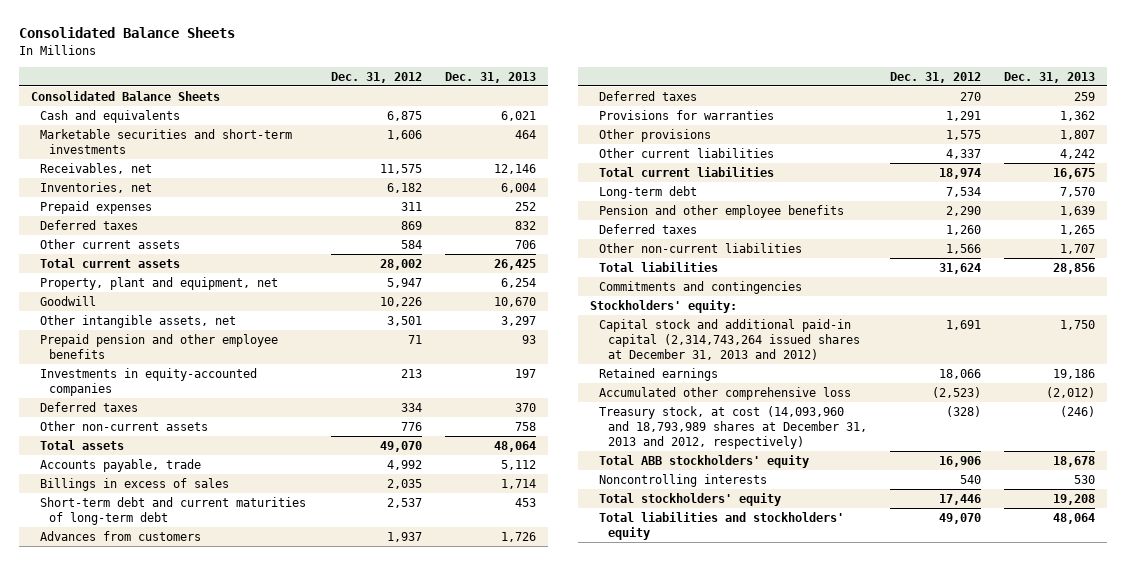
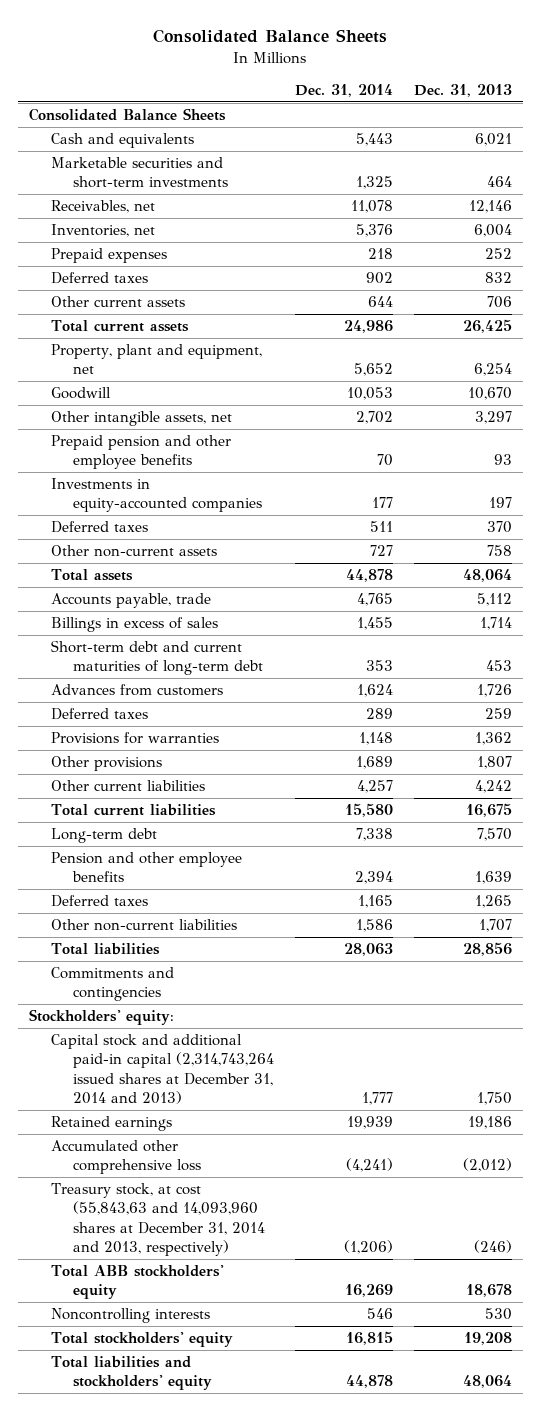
- | Dec. 31, 2012 | Dec. 31, 2013
+ | Dec. 31, 2014 | Dec. 31, 2013
- Capital stock and additional paid-in capital (2,314,743,264 issued shares at December 31, 2013 and 2012) | 1,691 | 1,750
+ Capital stock and additional paid-in capital (2,314,743,264 issued shares at December 31, 2014 and 2013) | 1,777 | 1,750
- Treasury stock, at cost (14,093,960 and 18,793,989 shares at December 31, 2013 and 2012, respectively) | (328) | (246)
+ Treasury stock, at cost (55,843,63 and 14,093,960 shares at December 31, 2014 and 2013, respectively) | (1,206) | (246)

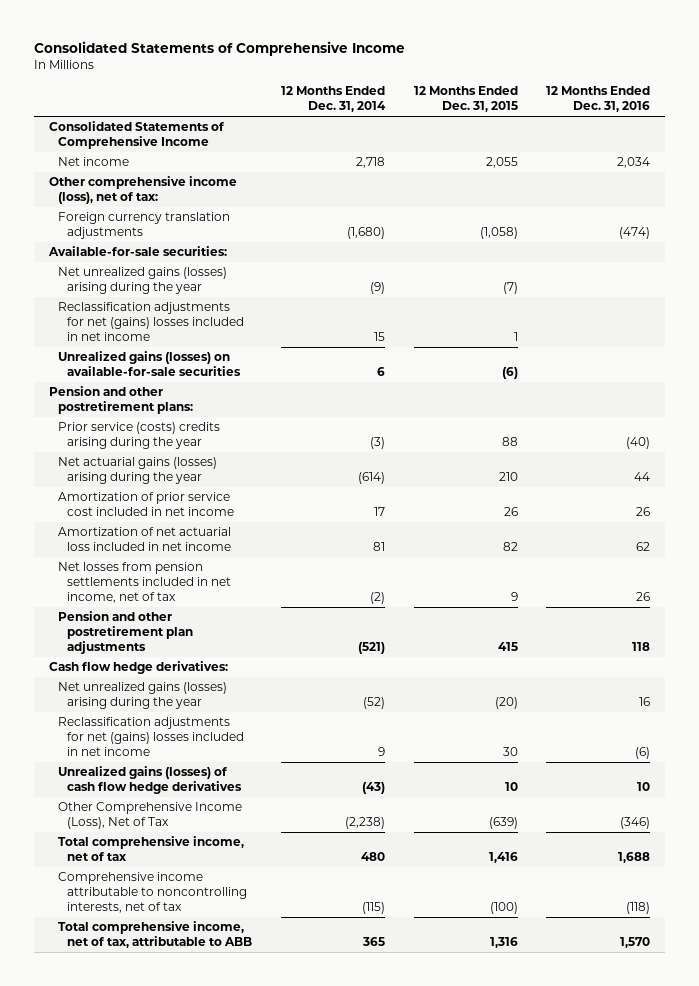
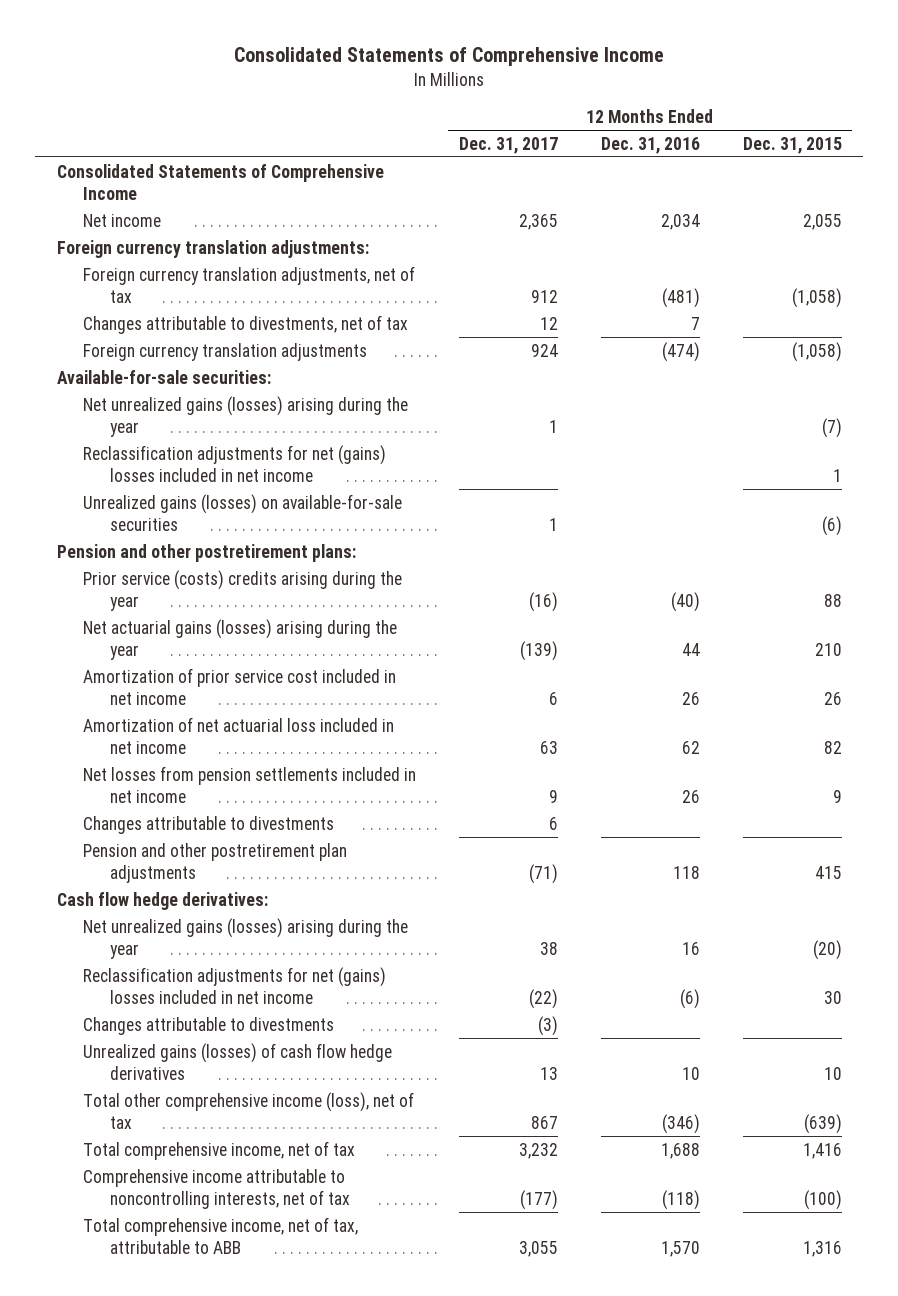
- | 12 Months Ended Dec. 31, 2014 | 12 Months Ended Dec. 31, 2015 | 12 Months Ended Dec. 31, 2016
+ | 12 Months Ended Dec. 31, 2017 | 12 Months Ended Dec. 31, 2016 | 12 Months Ended Dec. 31, 2015
- Other comprehensive income (loss), net of tax:
+ Foreign currency translation adjustments:
+ Foreign currency translation adjustments, net of tax | 912 | (481) | (1,058)
+ Changes attributable to divestments, net of tax | 12 | 7 |
- Net losses from pension settlements included in net income, net of tax | (2) | 9 | 26
+ Net losses from pension settlements included in net income | 9 | 26 | 9
+ Changes attributable to divestments | 6 | |
+ Changes attributable to divestments | (3) | |
- Other Comprehensive Income (Loss), Net of Tax | (2,238) | (639) | (346)
+ Total other comprehensive income (loss), net of tax | 867 | (346) | (639)

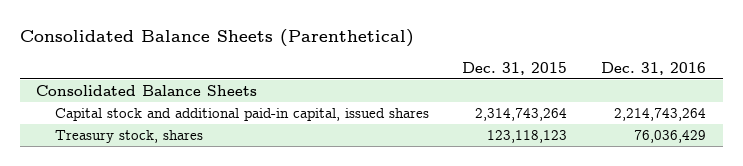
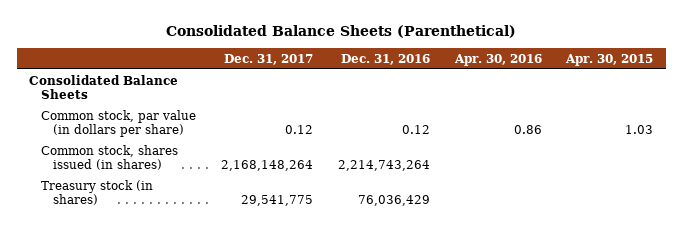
- | Dec. 31, 2015 | Dec. 31, 2016
+ | Dec. 31, 2017 | Dec. 31, 2016 | Apr. 30, 2016 | Apr. 30, 2015
- Capital stock and additional paid-in capital, issued shares | 2,314,743,264 | 2,214,743,264
- Treasury stock, shares | 123,118,123 | 76,036,429
+ Common stock, par value (in dollars per share) | 0.12 | 0.12 | 0.86 | 1.03
+ Common stock, shares issued (in shares) | 2,168,148,264 | 2,214,743,264 | |
+ Treasury stock (in shares) | 29,541,775 | 76,036,429 | |

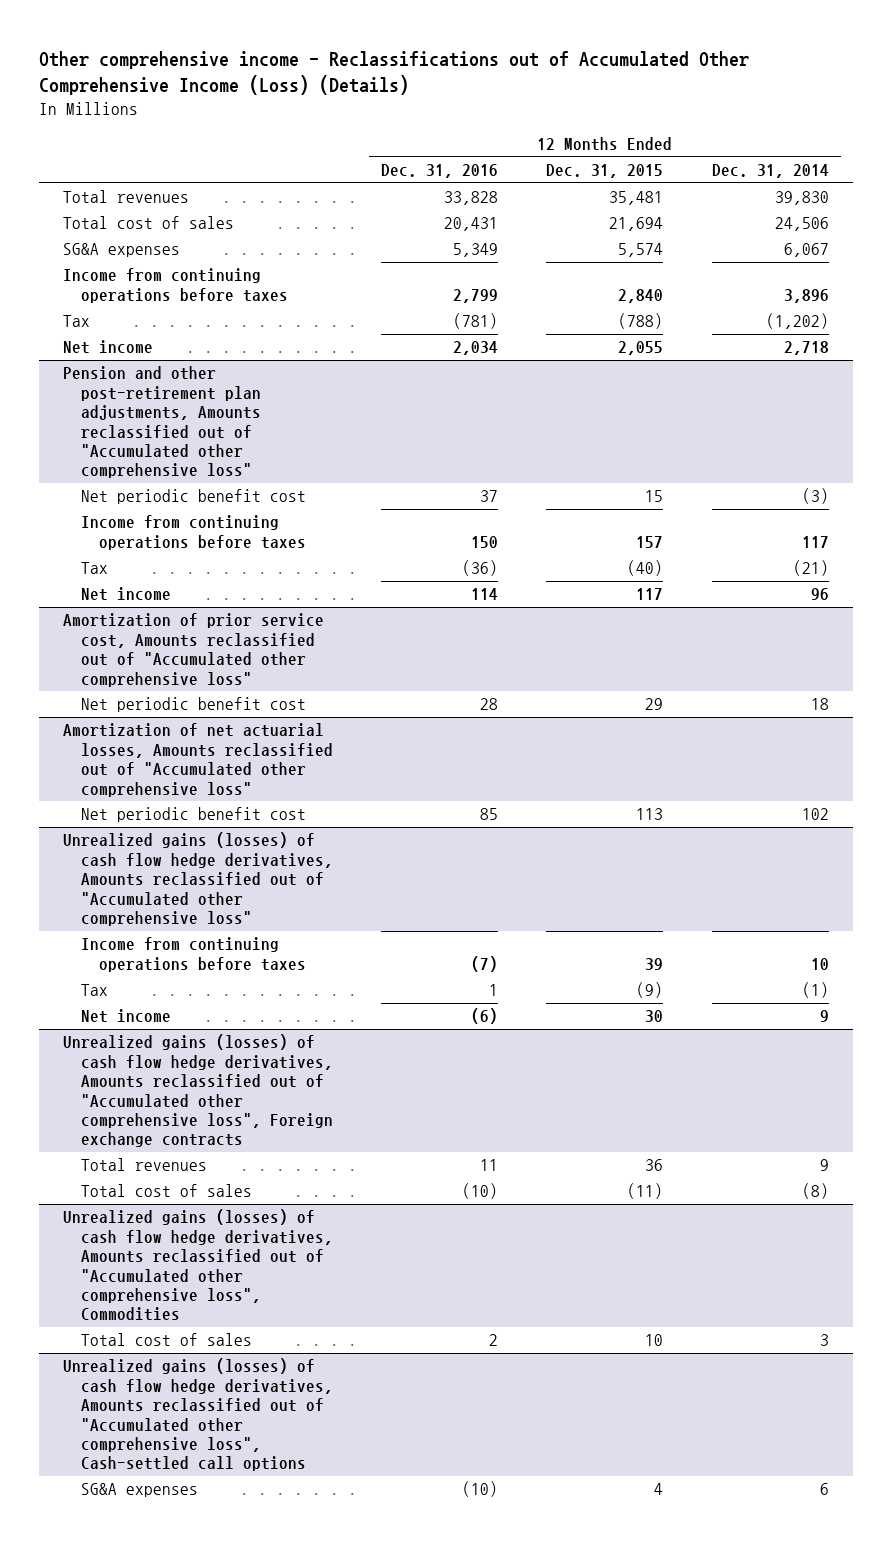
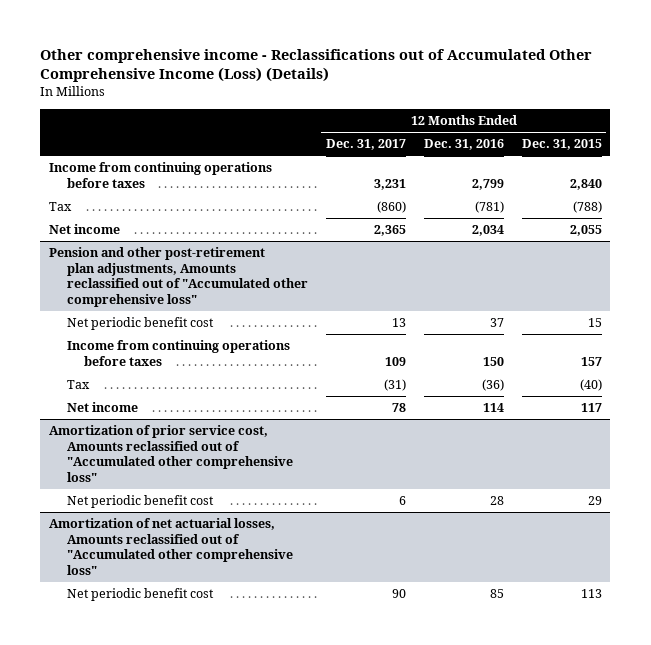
- | 12 Months Ended Dec. 31, 2016 | 12 Months Ended Dec. 31, 2015 | 12 Months Ended Dec. 31, 2014
+ | 12 Months Ended Dec. 31, 2017 | 12 Months Ended Dec. 31, 2016 | 12 Months Ended Dec. 31, 2015
- Total revenues | 33,828 | 35,481 | 39,830
- Total cost of sales | 20,431 | 21,694 | 24,506
- SG&A expenses | 5,349 | 5,574 | 6,067
- Unrealized gains (losses) of cash flow hedge derivatives, Amounts reclassified out of "Accumulated other comprehensive loss"
- Income from continuing operations before taxes | (7) | 39 | 10
- Tax | 1 | (9) | (1)
- Net income | (6) | 30 | 9
- Unrealized gains (losses) of cash flow hedge derivatives, Amounts reclassified out of "Accumulated other comprehensive loss", Foreign exchange contracts
- Total revenues | 11 | 36 | 9
- Total cost of sales | (10) | (11) | (8)
- Unrealized gains (losses) of cash flow hedge derivatives, Amounts reclassified out of "Accumulated other comprehensive loss", Commodities
- Total cost of sales | 2 | 10 | 3
- Unrealized gains (losses) of cash flow hedge derivatives, Amounts reclassified out of "Accumulated other comprehensive loss", Cash-settled call options
- SG&A expenses | (10) | 4 | 6

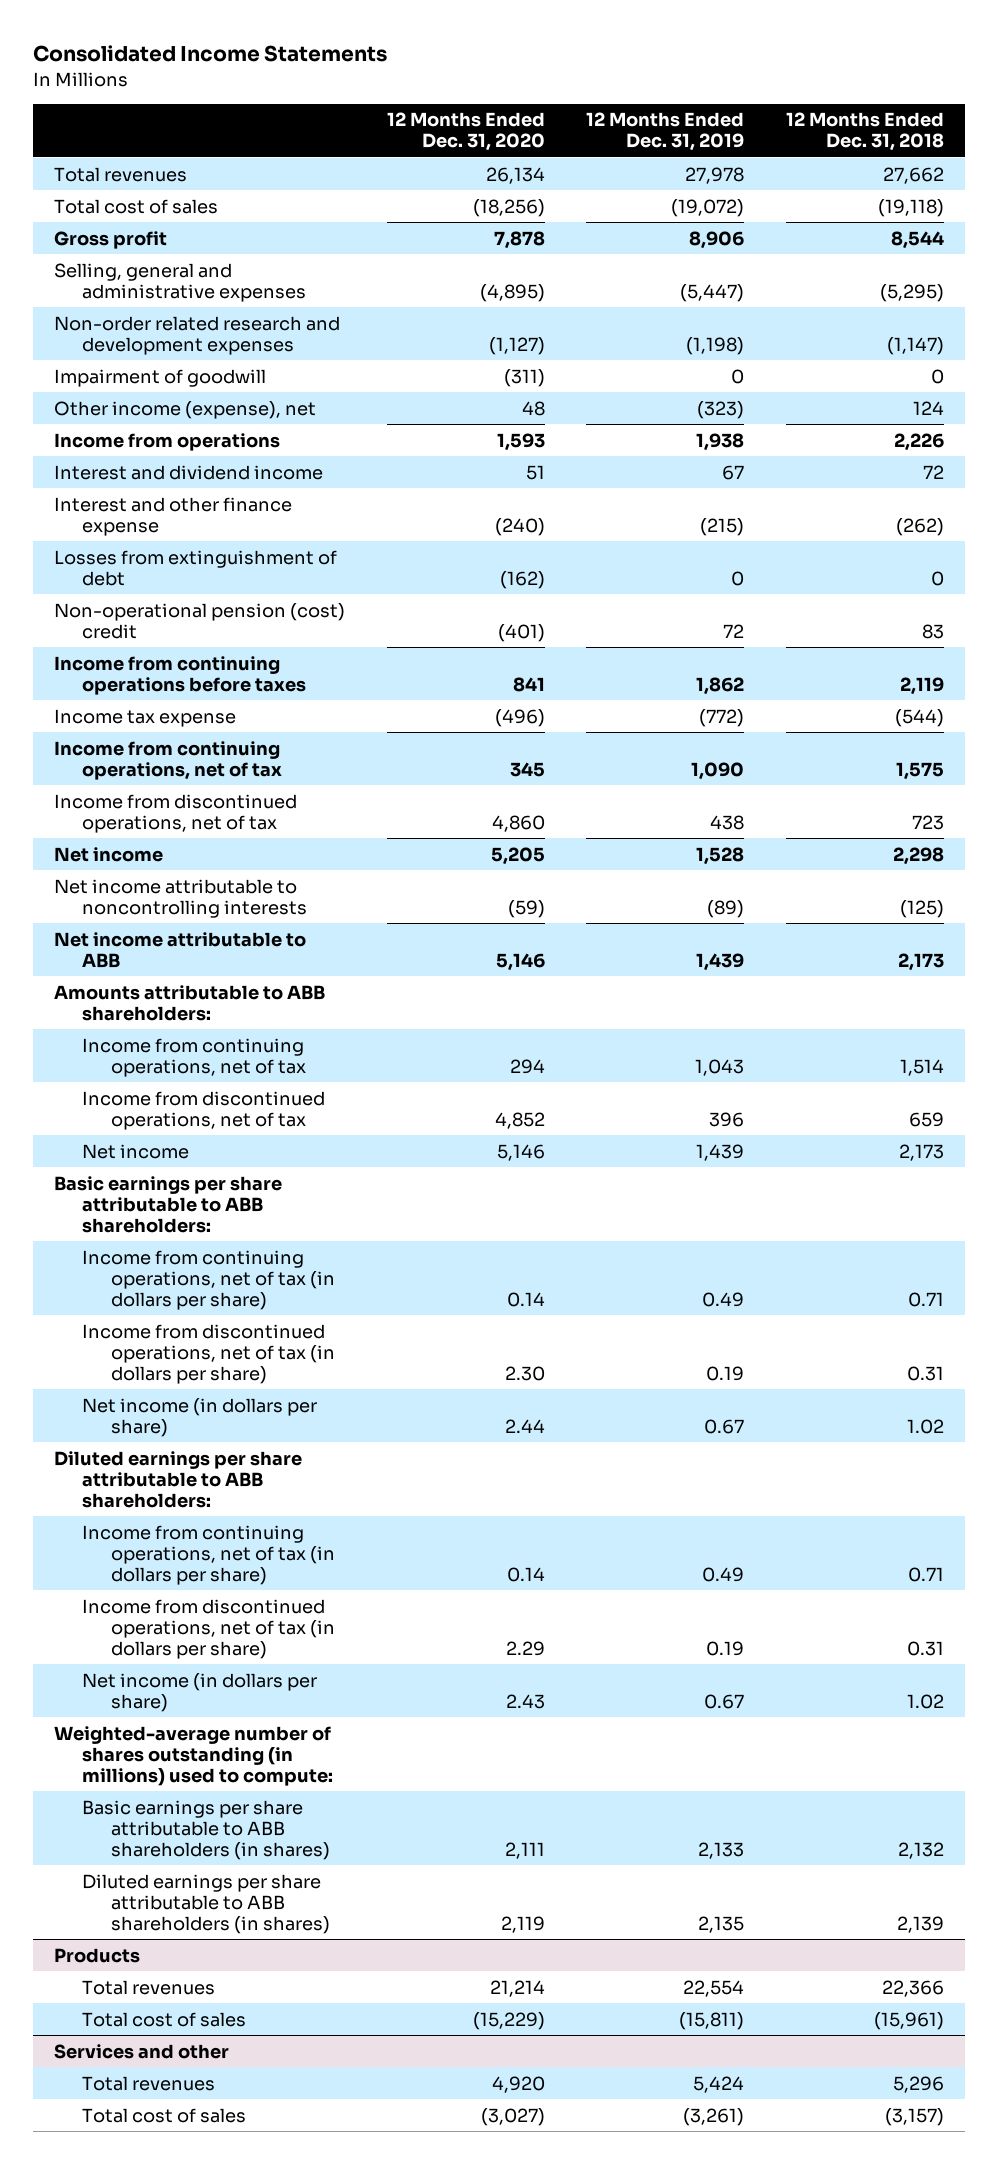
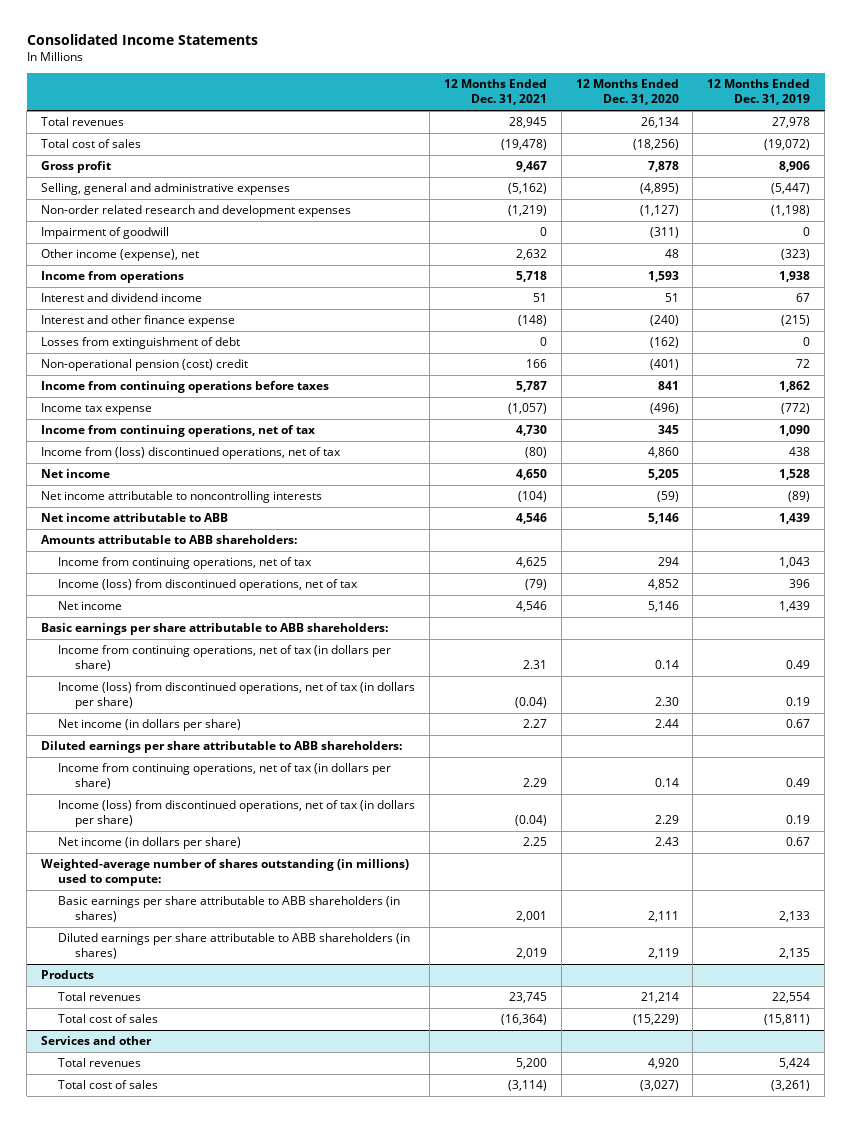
- | 12 Months Ended Dec. 31, 2020 | 12 Months Ended Dec. 31, 2019 | 12 Months Ended Dec. 31, 2018
+ | 12 Months Ended Dec. 31, 2021 | 12 Months Ended Dec. 31, 2020 | 12 Months Ended Dec. 31, 2019
- Income from discontinued operations, net of tax | 4,860 | 438 | 723
+ Income from (loss) discontinued operations, net of tax | (80) | 4,860 | 438
- Income from discontinued operations, net of tax | 4,852 | 396 | 659
+ Income (loss) from discontinued operations, net of tax | (79) | 4,852 | 396
- Income from discontinued operations, net of tax (in dollars per share) | 2.30 | 0.19 | 0.31
+ Income (loss) from discontinued operations, net of tax (in dollars per share) | (0.04) | 2.30 | 0.19
- Income from discontinued operations, net of tax (in dollars per share) | 2.29 | 0.19 | 0.31
+ Income (loss) from discontinued operations, net of tax (in dollars per share) | (0.04) | 2.29 | 0.19

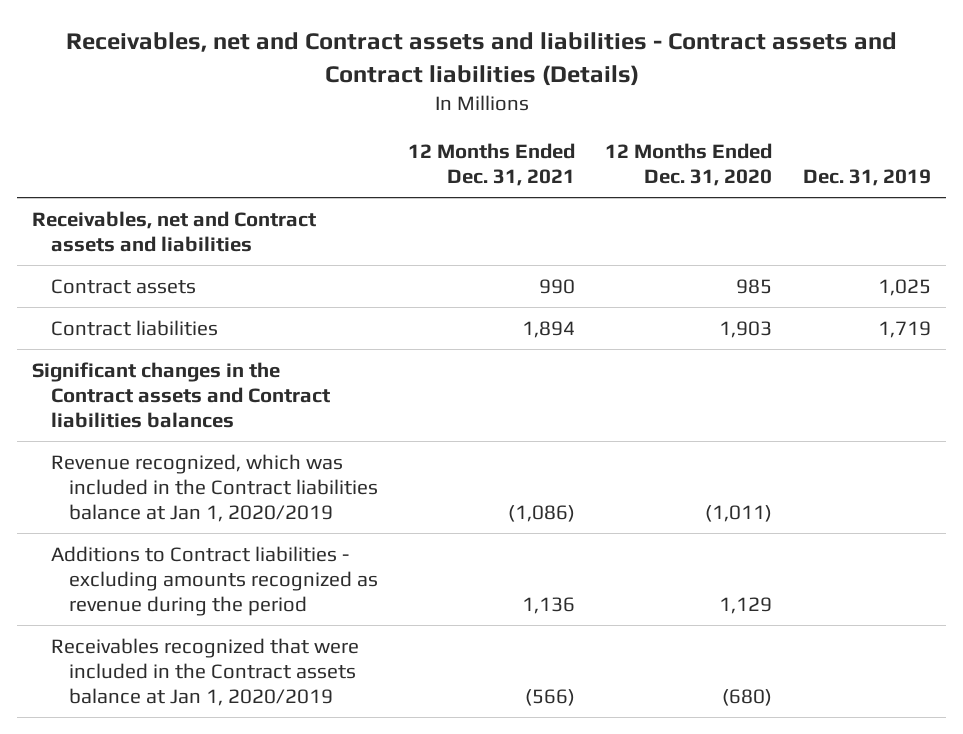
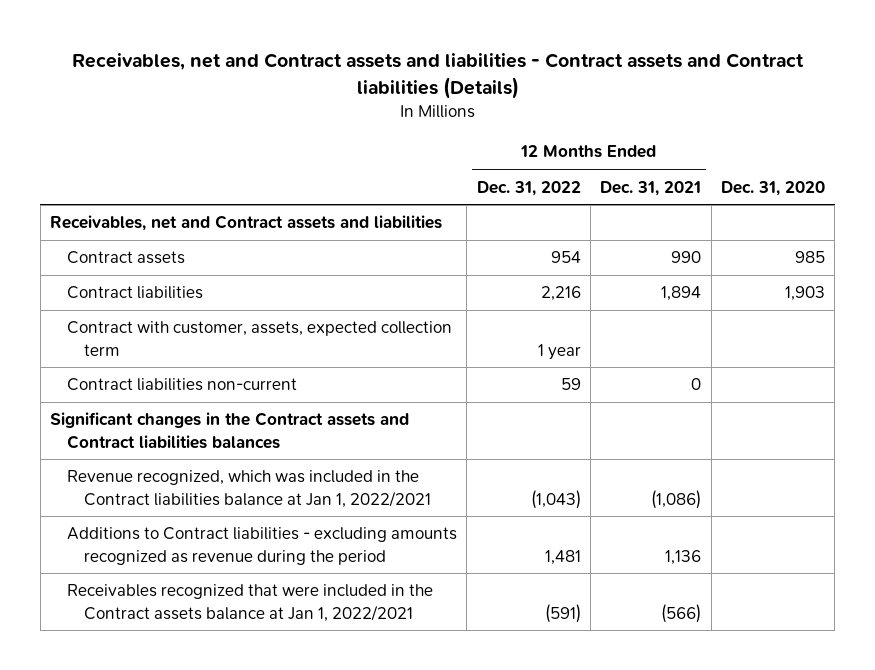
- | 12 Months Ended Dec. 31, 2021 | 12 Months Ended Dec. 31, 2020 | Dec. 31, 2019
+ | 12 Months Ended Dec. 31, 2022 | 12 Months Ended Dec. 31, 2021 | Dec. 31, 2020
+ Contract with customer, assets, expected collection term | 1 year | |
+ Contract liabilities non-current | 59 | 0 |
- Revenue recognized, which was included in the Contract liabilities balance at Jan 1, 2020/2019 | (1,086) | (1,011) |
+ Revenue recognized, which was included in the Contract liabilities balance at Jan 1, 2022/2021 | (1,043) | (1,086) |
- Receivables recognized that were included in the Contract assets balance at Jan 1, 2020/2019 | (566) | (680) |
+ Receivables recognized that were included in the Contract assets balance at Jan 1, 2022/2021 | (591) | (566) |

